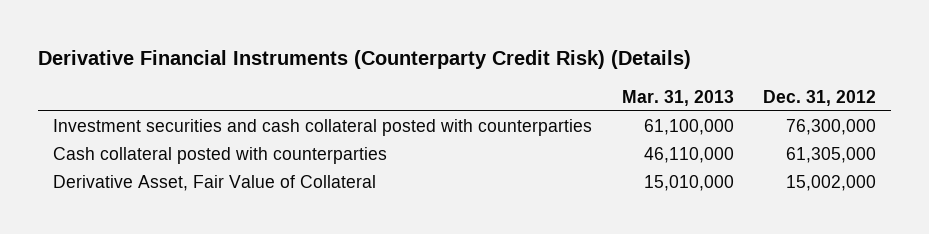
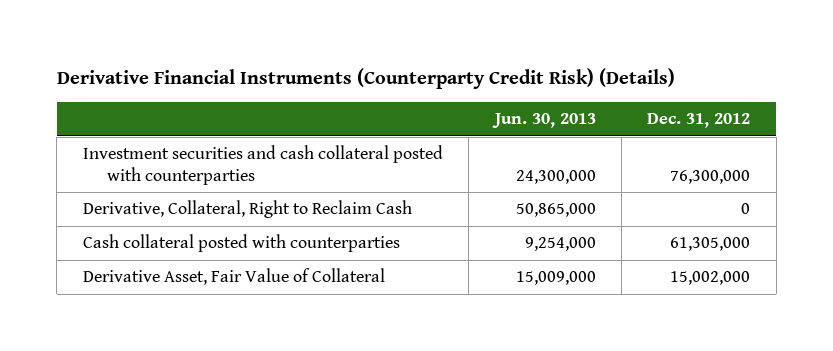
- | Mar. 31, 2013 | Dec. 31, 2012
+ | Jun. 30, 2013 | Dec. 31, 2012
+ Derivative, Collateral, Right to Reclaim Cash | 50,865,000 | 0

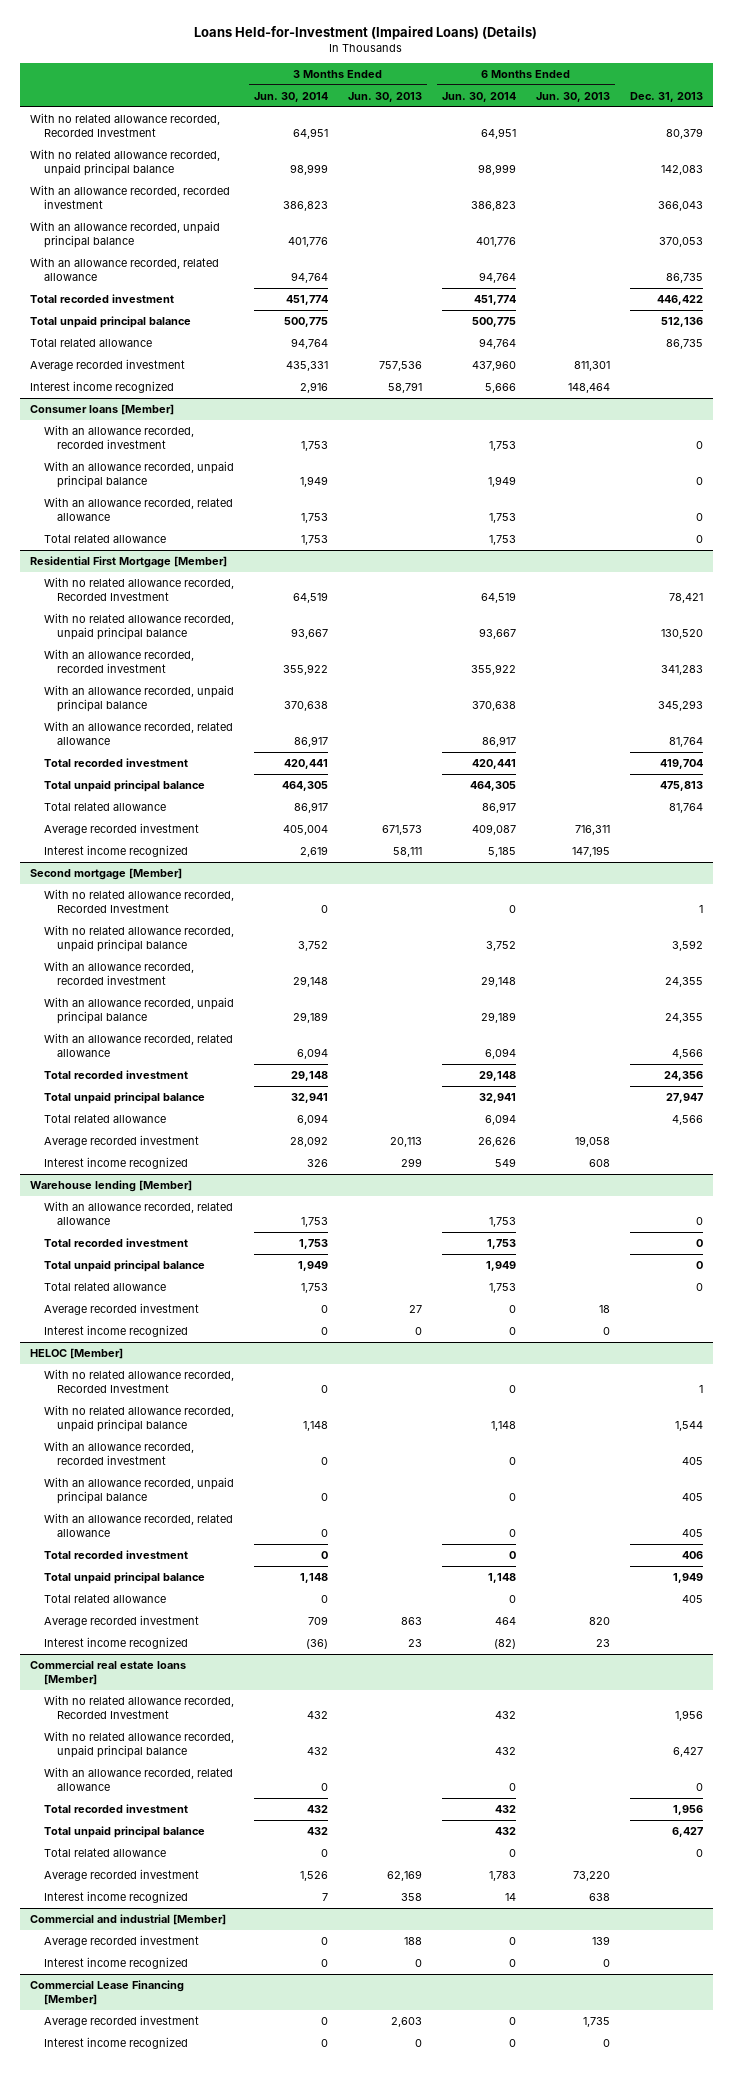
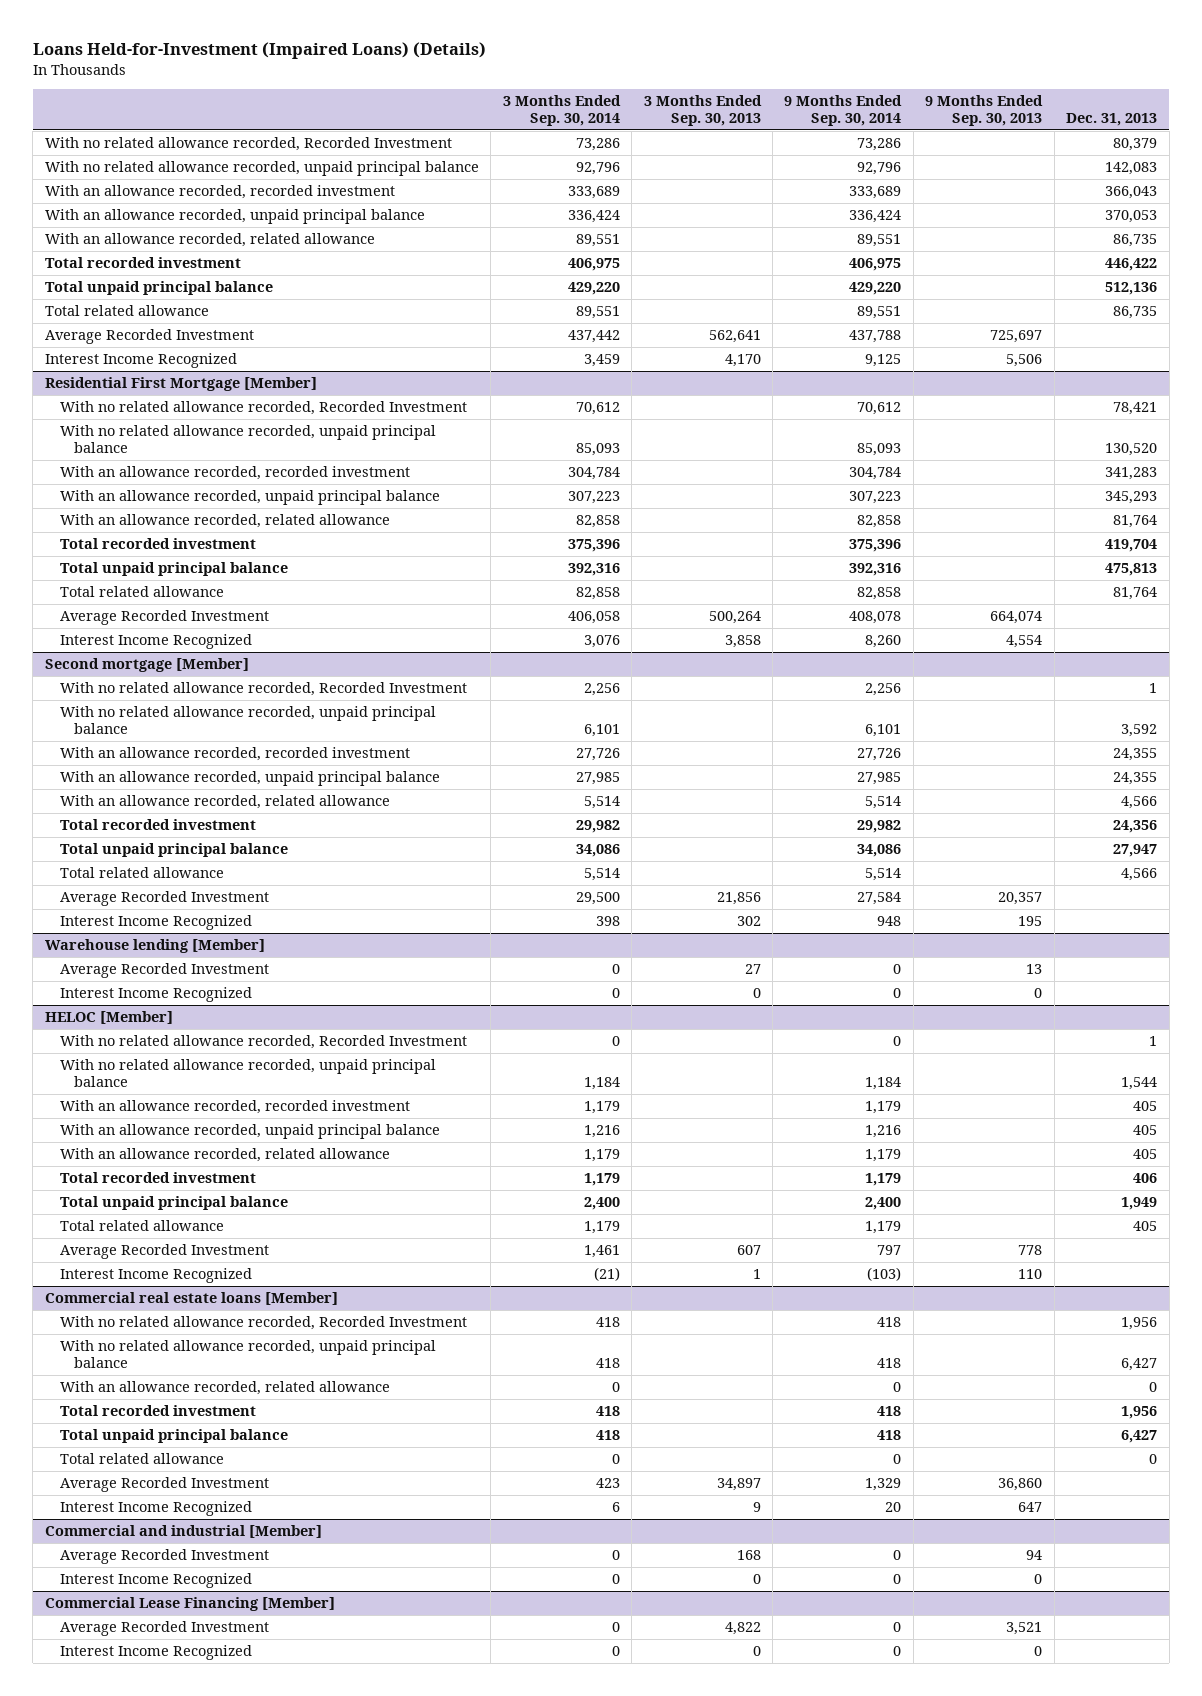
- | 3 Months Ended Jun. 30, 2014 | 3 Months Ended Jun. 30, 2013 | 6 Months Ended Jun. 30, 2014 | 6 Months Ended Jun. 30, 2013 | Dec. 31, 2013
+ | 3 Months Ended Sep. 30, 2014 | 3 Months Ended Sep. 30, 2013 | 9 Months Ended Sep. 30, 2014 | 9 Months Ended Sep. 30, 2013 | Dec. 31, 2013
- Average recorded investment | 435,331 | 757,536 | 437,960 | 811,301 |
- Interest income recognized | 2,916 | 58,791 | 5,666 | 148,464 |
- Consumer loans [Member]
- With an allowance recorded, recorded investment | 1,753 | | 1,753 | | 0
- With an allowance recorded, unpaid principal balance | 1,949 | | 1,949 | | 0
- With an allowance recorded, related allowance | 1,753 | | 1,753 | | 0
- Total related allowance | 1,753 | | 1,753 | | 0
+ Average Recorded Investment | 437,442 | 562,641 | 437,788 | 725,697 |
+ Interest Income Recognized | 3,459 | 4,170 | 9,125 | 5,506 |
@ Residential First Mortgage [Member]
- Average recorded investment | 405,004 | 671,573 | 409,087 | 716,311 |
- Interest income recognized | 2,619 | 58,111 | 5,185 | 147,195 |
+ Average Recorded Investment | 406,058 | 500,264 | 408,078 | 664,074 |
+ Interest Income Recognized | 3,076 | 3,858 | 8,260 | 4,554 |
@ Second mortgage [Member]
- Average recorded investment | 28,092 | 20,113 | 26,626 | 19,058 |
- Interest income recognized | 326 | 299 | 549 | 608 |
+ Average Recorded Investment | 29,500 | 21,856 | 27,584 | 20,357 |
+ Interest Income Recognized | 398 | 302 | 948 | 195 |
@ Warehouse lending [Member]
- With an allowance recorded, related allowance | 1,753 | | 1,753 | | 0
- Total recorded investment | 1,753 | | 1,753 | | 0
- Total unpaid principal balance | 1,949 | | 1,949 | | 0
- Total related allowance | 1,753 | | 1,753 | | 0
- Average recorded investment | 0 | 27 | 0 | 18 |
- Interest income recognized | 0 | 0 | 0 | 0 |
+ Average Recorded Investment | 0 | 27 | 0 | 13 |
+ Interest Income Recognized | 0 | 0 | 0 | 0 |
@ HELOC [Member]
- Average recorded investment | 709 | 863 | 464 | 820 |
- Interest income recognized | (36) | 23 | (82) | 23 |
+ Average Recorded Investment | 1,461 | 607 | 797 | 778 |
+ Interest Income Recognized | (21) | 1 | (103) | 110 |
@ Commercial real estate loans [Member]
- Average recorded investment | 1,526 | 62,169 | 1,783 | 73,220 |
- Interest income recognized | 7 | 358 | 14 | 638 |
+ Average Recorded Investment | 423 | 34,897 | 1,329 | 36,860 |
+ Interest Income Recognized | 6 | 9 | 20 | 647 |
@ Commercial and industrial [Member]
- Average recorded investment | 0 | 188 | 0 | 139 |
- Interest income recognized | 0 | 0 | 0 | 0 |
+ Average Recorded Investment | 0 | 168 | 0 | 94 |
+ Interest Income Recognized | 0 | 0 | 0 | 0 |
@ Commercial Lease Financing [Member]
- Average recorded investment | 0 | 2,603 | 0 | 1,735 |
- Interest income recognized | 0 | 0 | 0 | 0 |
+ Average Recorded Investment | 0 | 4,822 | 0 | 3,521 |
+ Interest Income Recognized | 0 | 0 | 0 | 0 |

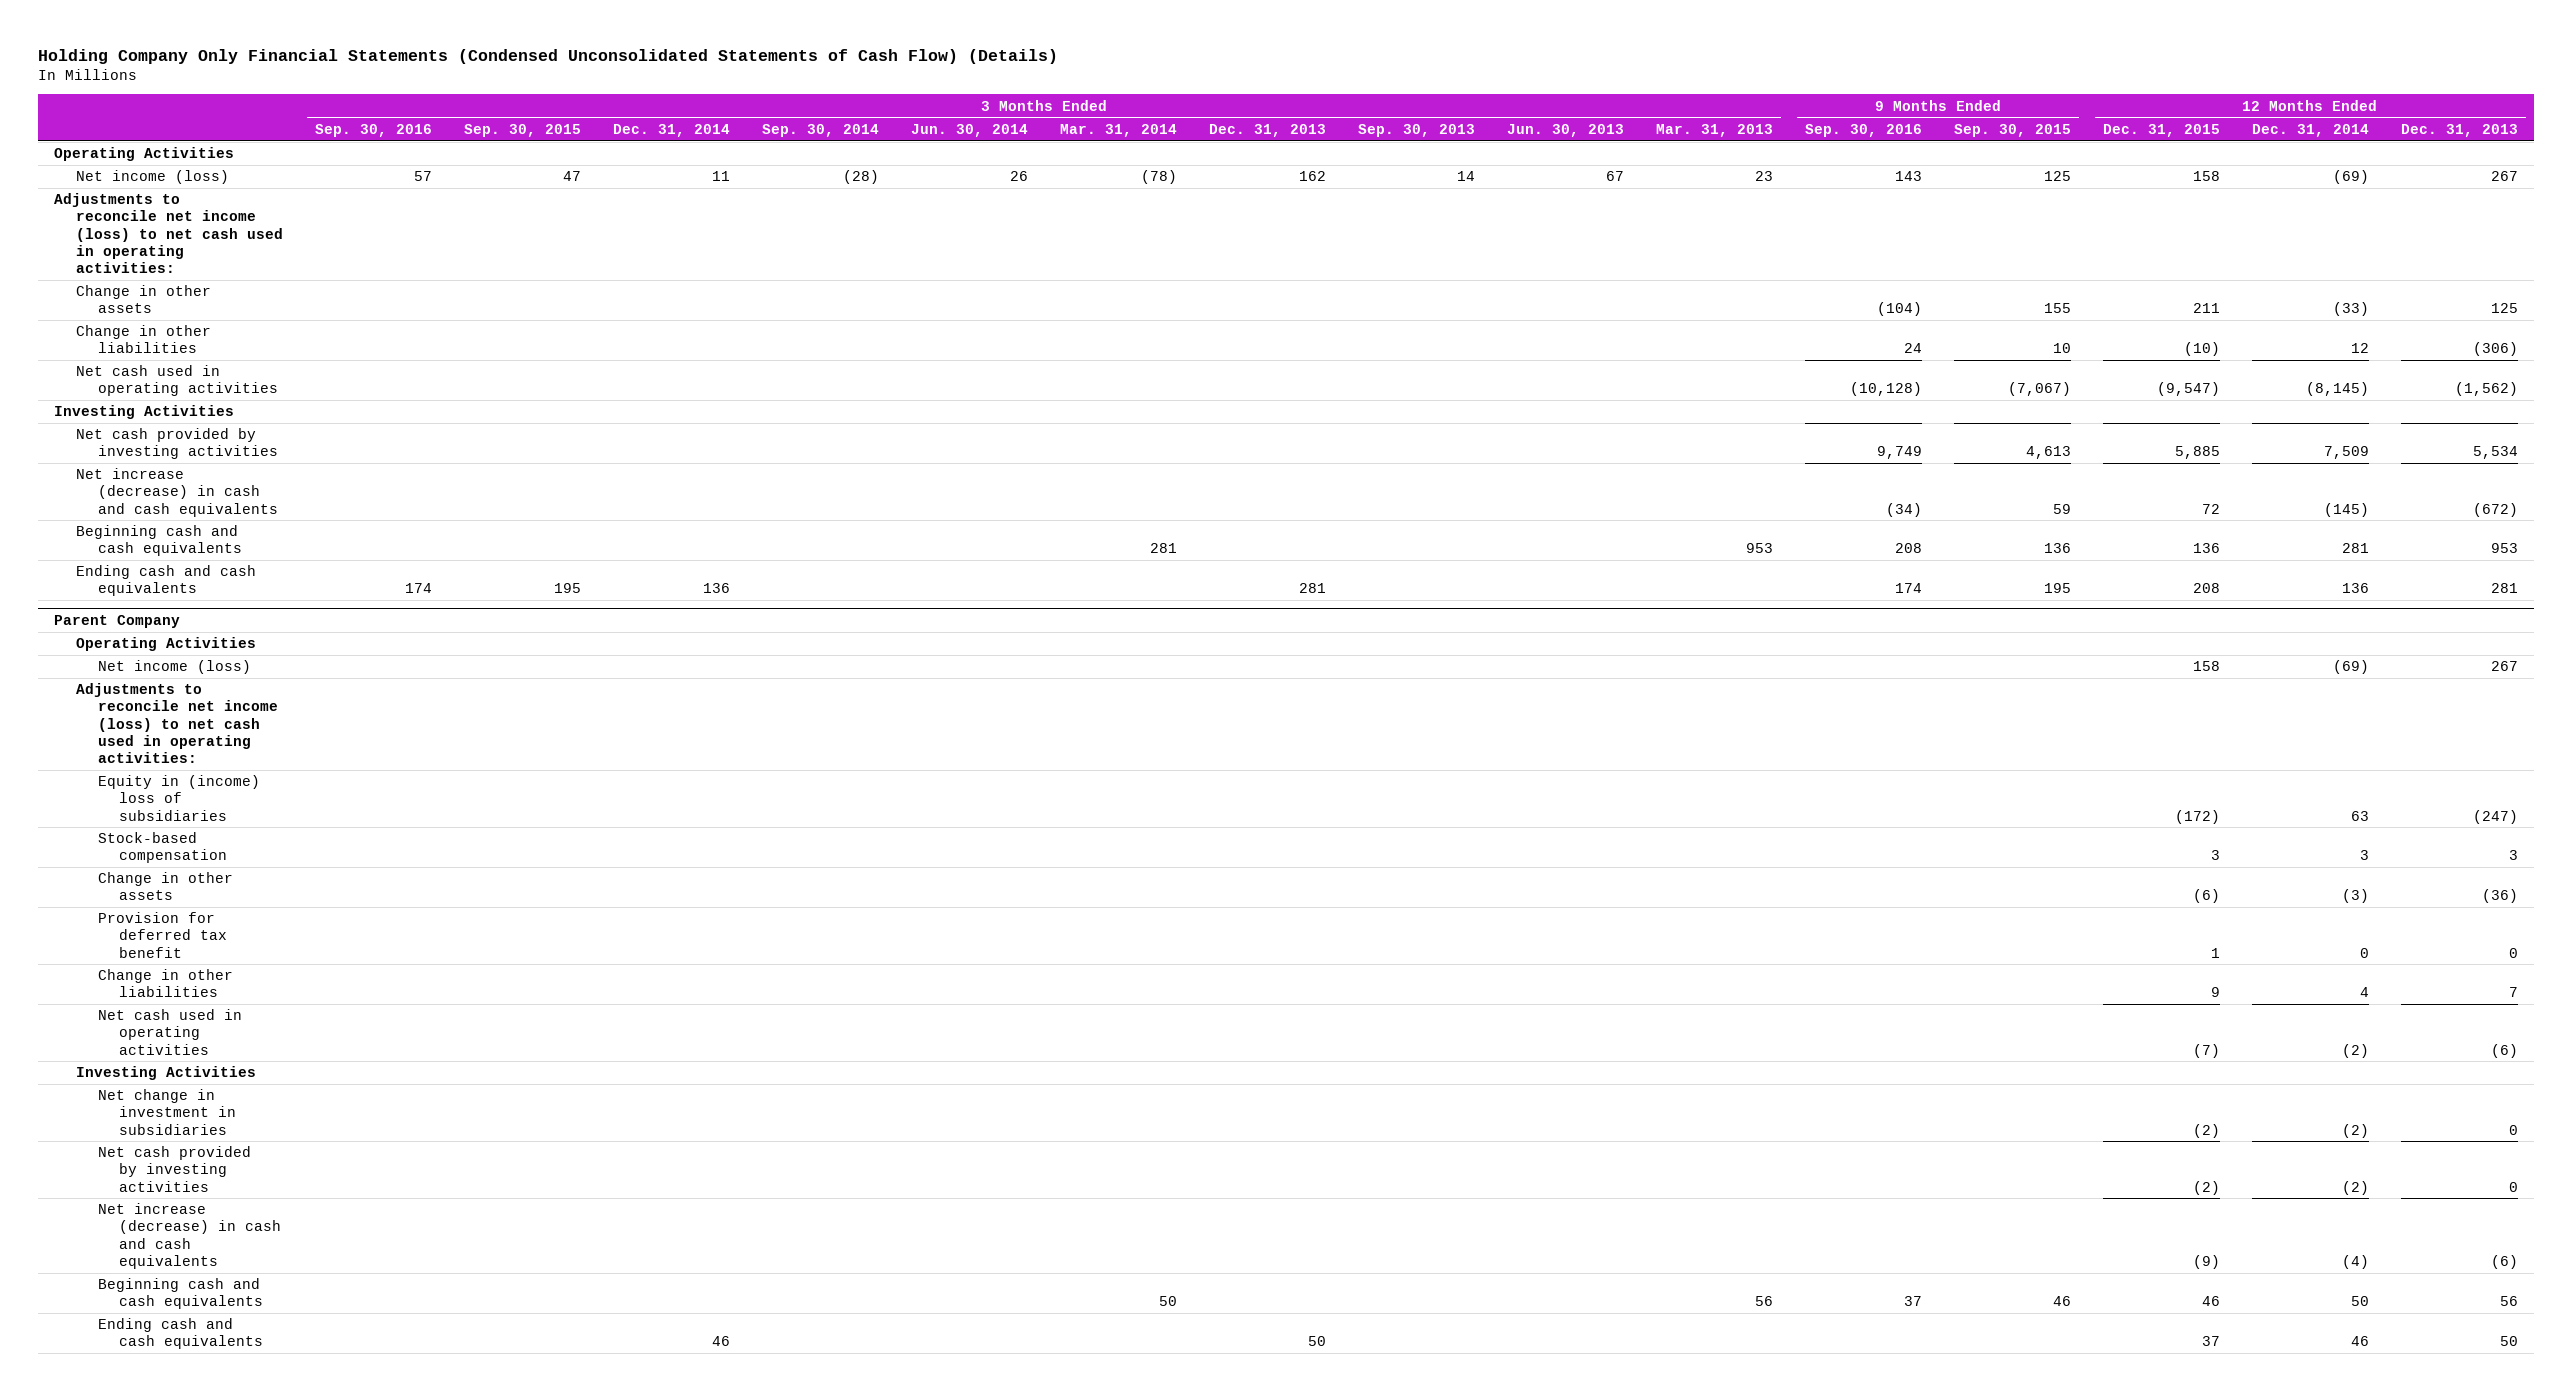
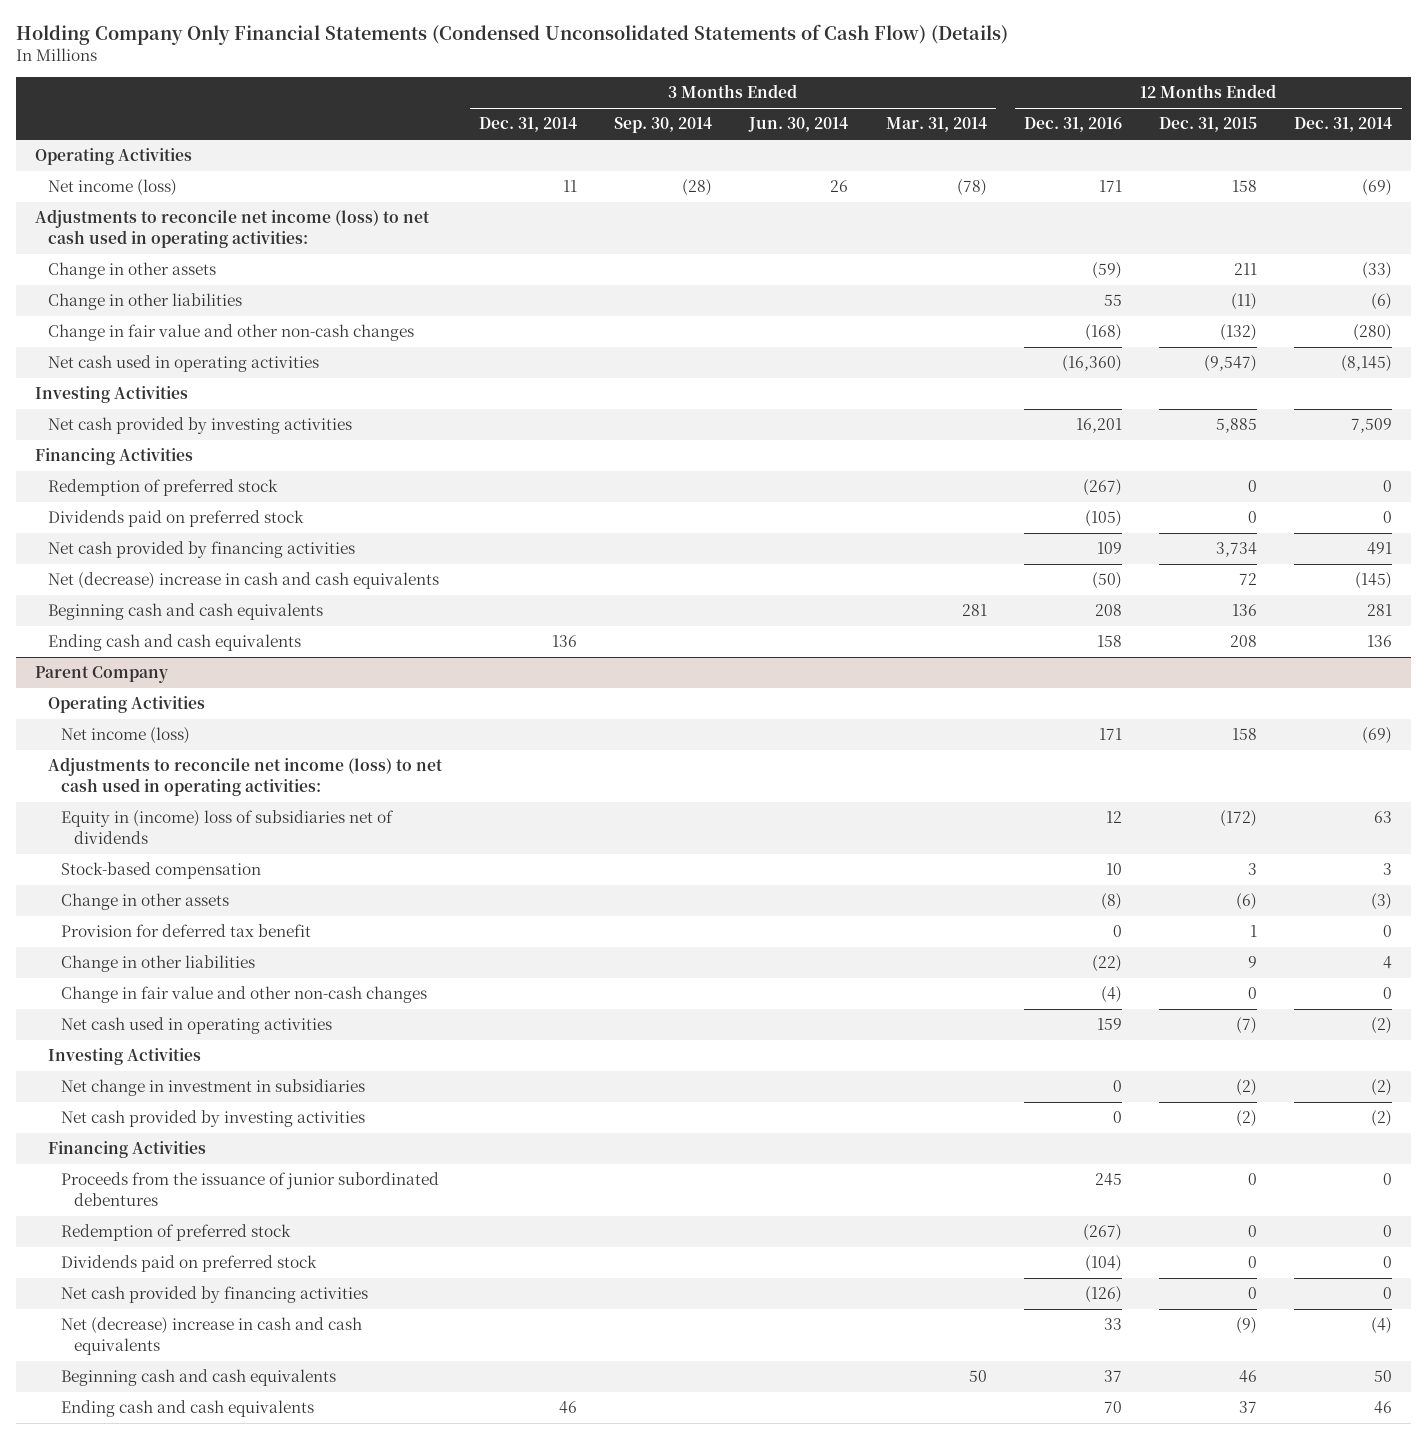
- | 3 Months Ended Sep. 30, 2016 | 3 Months Ended Sep. 30, 2015 | 3 Months Ended Dec. 31, 2014 | 3 Months Ended Sep. 30, 2014 | 3 Months Ended Jun. 30, 2014 | 3 Months Ended Mar. 31, 2014 | 3 Months Ended Dec. 31, 2013 | 3 Months Ended Sep. 30, 2013 | 3 Months Ended Jun. 30, 2013 | 3 Months Ended Mar. 31, 2013 | 9 Months Ended Sep. 30, 2016 | 9 Months Ended Sep. 30, 2015 | 12 Months Ended Dec. 31, 2015 | 12 Months Ended Dec. 31, 2014 | 12 Months Ended Dec. 31, 2013
+ | 3 Months Ended Dec. 31, 2014 | 3 Months Ended Sep. 30, 2014 | 3 Months Ended Jun. 30, 2014 | 3 Months Ended Mar. 31, 2014 | 12 Months Ended Dec. 31, 2016 | 12 Months Ended Dec. 31, 2015 | 12 Months Ended Dec. 31, 2014
- Change in other liabilities | | | | | | | | | | | 24 | 10 | (10) | 12 | (306)
+ Change in other liabilities | | | | | 55 | (11) | (6)
+ Change in fair value and other non-cash changes | | | | | (168) | (132) | (280)
- Net increase (decrease) in cash and cash equivalents | | | | | | | | | | | (34) | 59 | 72 | (145) | (672)
+ Financing Activities
+ Redemption of preferred stock | | | | | (267) | 0 | 0
+ Dividends paid on preferred stock | | | | | (105) | 0 | 0
+ Net cash provided by financing activities | | | | | 109 | 3,734 | 491
+ Net (decrease) increase in cash and cash equivalents | | | | | (50) | 72 | (145)
@ Parent Company
- Equity in (income) loss of subsidiaries | | | | | | | | | | | | | (172) | 63 | (247)
+ Equity in (income) loss of subsidiaries net of dividends | | | | | 12 | (172) | 63
+ Change in fair value and other non-cash changes | | | | | (4) | 0 | 0
- Net increase (decrease) in cash and cash equivalents | | | | | | | | | | | | | (9) | (4) | (6)
+ Financing Activities
+ Proceeds from the issuance of junior subordinated debentures | | | | | 245 | 0 | 0
+ Redemption of preferred stock | | | | | (267) | 0 | 0
+ Dividends paid on preferred stock | | | | | (104) | 0 | 0
+ Net cash provided by financing activities | | | | | (126) | 0 | 0
+ Net (decrease) increase in cash and cash equivalents | | | | | 33 | (9) | (4)

